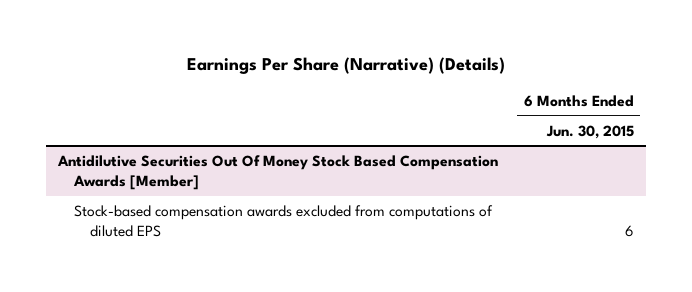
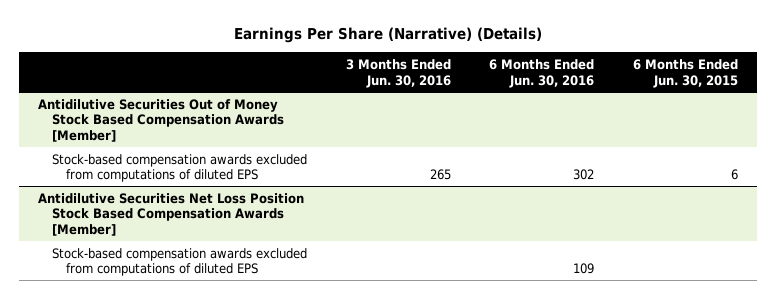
- | 6 Months Ended Jun. 30, 2015
+ | 3 Months Ended Jun. 30, 2016 | 6 Months Ended Jun. 30, 2016 | 6 Months Ended Jun. 30, 2015
- Antidilutive Securities Out Of Money Stock Based Compensation Awards [Member]
+ Antidilutive Securities Out of Money Stock Based Compensation Awards [Member]
+ Antidilutive Securities Net Loss Position Stock Based Compensation Awards [Member]
+ Stock-based compensation awards excluded from computations of diluted EPS | | 109 |

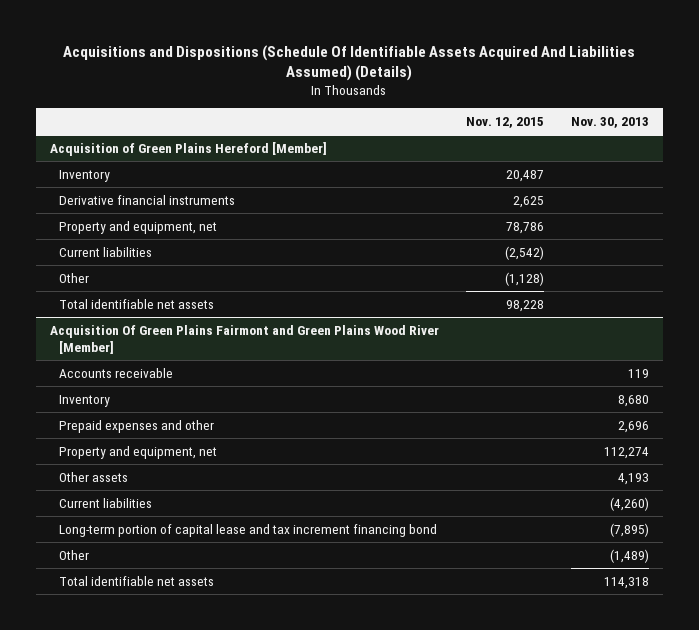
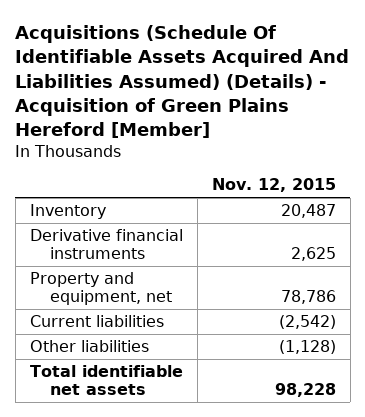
- Acquisitions and Dispositions (Schedule Of Identifiable Assets Acquired And Liabilities Assumed) (Details)
+ Acquisitions (Schedule Of Identifiable Assets Acquired And Liabilities Assumed) (Details) - Acquisition of Green Plains Hereford [Member]
- | Nov. 12, 2015 | Nov. 30, 2013
+ | Nov. 12, 2015
- Acquisition of Green Plains Hereford [Member]
- Other | (1,128) |
+ Other liabilities | (1,128)
- Acquisition Of Green Plains Fairmont and Green Plains Wood River [Member]
- Accounts receivable | | 119
- Inventory | | 8,680
- Prepaid expenses and other | | 2,696
- Property and equipment, net | | 112,274
- Other assets | | 4,193
- Current liabilities | | (4,260)
- Long-term portion of capital lease and tax increment financing bond | | (7,895)
- Other | | (1,489)
- Total identifiable net assets | | 114,318

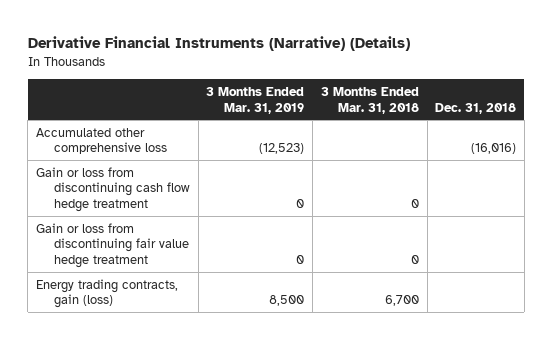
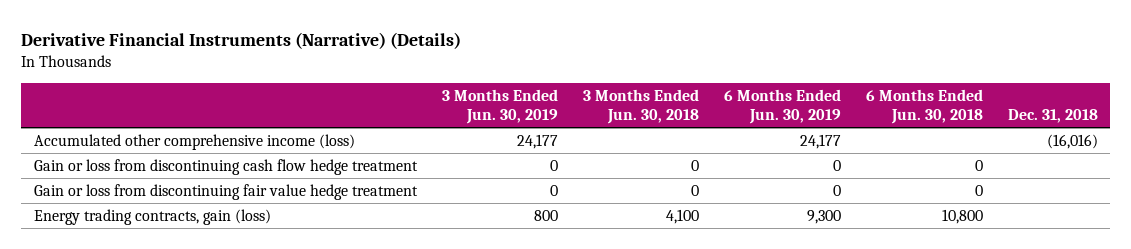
- | 3 Months Ended Mar. 31, 2019 | 3 Months Ended Mar. 31, 2018 | Dec. 31, 2018
+ | 3 Months Ended Jun. 30, 2019 | 3 Months Ended Jun. 30, 2018 | 6 Months Ended Jun. 30, 2019 | 6 Months Ended Jun. 30, 2018 | Dec. 31, 2018
- Accumulated other comprehensive loss | (12,523) | | (16,016)
+ Accumulated other comprehensive income (loss) | 24,177 | | 24,177 | | (16,016)

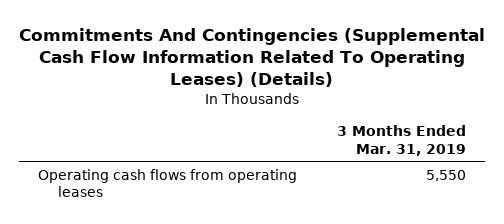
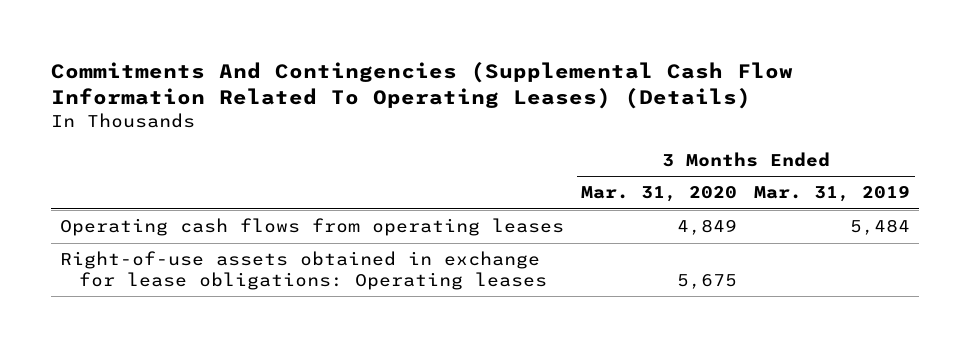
- | 3 Months Ended Mar. 31, 2019
+ | 3 Months Ended Mar. 31, 2020 | 3 Months Ended Mar. 31, 2019
- Operating cash flows from operating leases | 5,550
+ Operating cash flows from operating leases | 4,849 | 5,484
+ Right-of-use assets obtained in exchange for lease obligations: Operating leases | 5,675 |

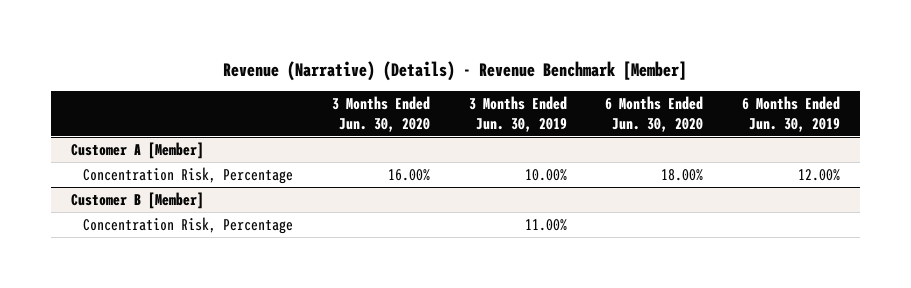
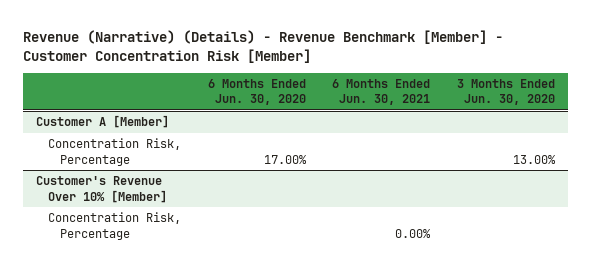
- Revenue (Narrative) (Details) - Revenue Benchmark [Member]
+ Revenue (Narrative) (Details) - Revenue Benchmark [Member] - Customer Concentration Risk [Member]
- | 3 Months Ended Jun. 30, 2020 | 3 Months Ended Jun. 30, 2019 | 6 Months Ended Jun. 30, 2020 | 6 Months Ended Jun. 30, 2019
+ | 6 Months Ended Jun. 30, 2020 | 6 Months Ended Jun. 30, 2021 | 3 Months Ended Jun. 30, 2020
@ Customer A [Member]
- Concentration Risk, Percentage | 16.00% | 10.00% | 18.00% | 12.00%
- Customer B [Member]
@ Customer A [Member]
+ Concentration Risk, Percentage | 17.00% | | 13.00%
+ Customer's Revenue Over 10% [Member]

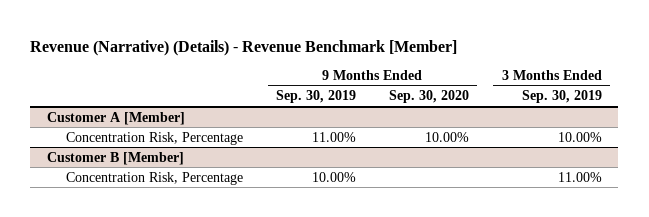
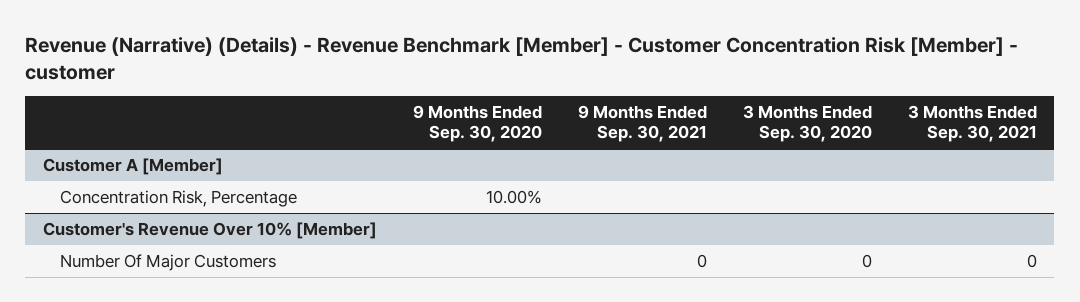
- Revenue (Narrative) (Details) - Revenue Benchmark [Member]
+ Revenue (Narrative) (Details) - Revenue Benchmark [Member] - Customer Concentration Risk [Member] - customer
- | 9 Months Ended Sep. 30, 2019 | 9 Months Ended Sep. 30, 2020 | 3 Months Ended Sep. 30, 2019
+ | 9 Months Ended Sep. 30, 2020 | 9 Months Ended Sep. 30, 2021 | 3 Months Ended Sep. 30, 2020 | 3 Months Ended Sep. 30, 2021
- Customer B [Member]
- Concentration Risk, Percentage | 10.00% | | 11.00%
+ Customer's Revenue Over 10% [Member]
+ Number Of Major Customers | | 0 | 0 | 0

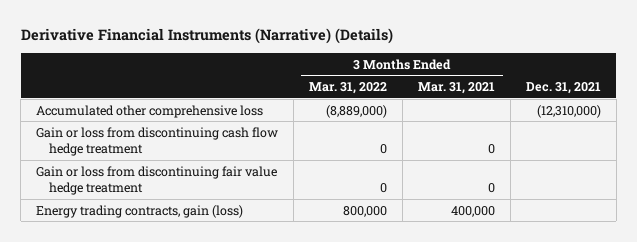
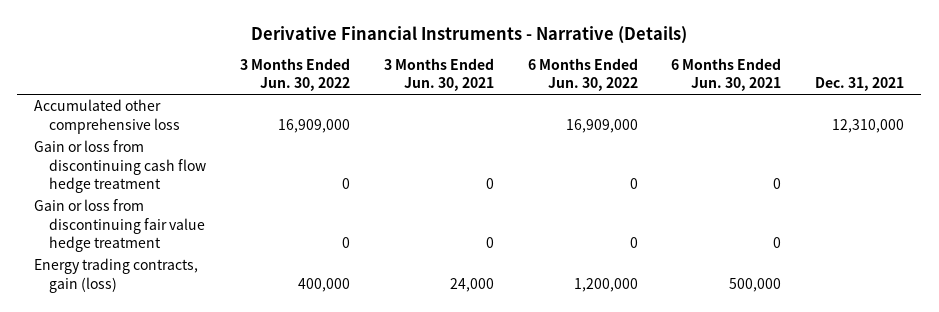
- Derivative Financial Instruments (Narrative) (Details)
+ Derivative Financial Instruments - Narrative (Details)
- | 3 Months Ended Mar. 31, 2022 | 3 Months Ended Mar. 31, 2021 | Dec. 31, 2021
+ | 3 Months Ended Jun. 30, 2022 | 3 Months Ended Jun. 30, 2021 | 6 Months Ended Jun. 30, 2022 | 6 Months Ended Jun. 30, 2021 | Dec. 31, 2021
- Accumulated other comprehensive loss | (8,889,000) | | (12,310,000)
+ Accumulated other comprehensive loss | 16,909,000 | | 16,909,000 | | 12,310,000

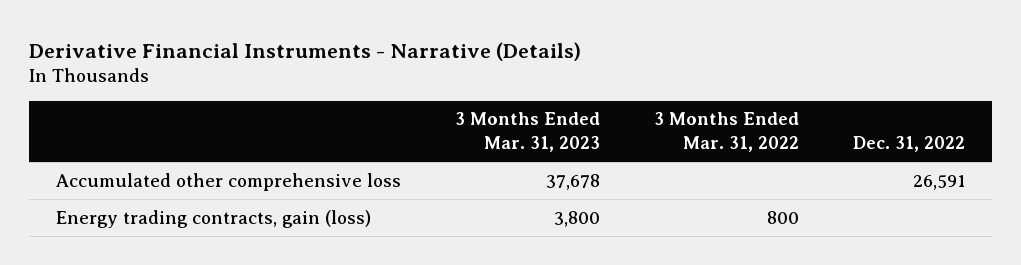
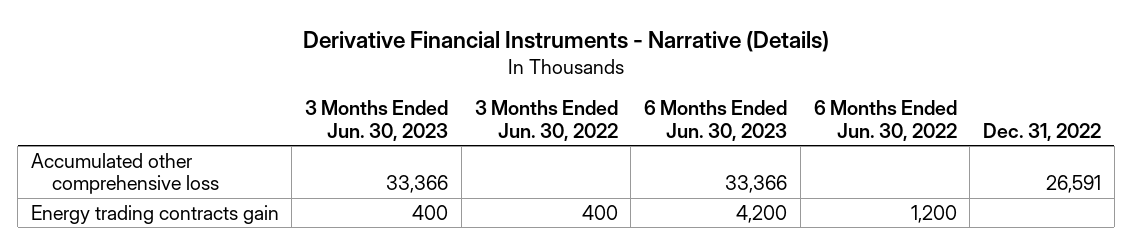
- | 3 Months Ended Mar. 31, 2023 | 3 Months Ended Mar. 31, 2022 | Dec. 31, 2022
+ | 3 Months Ended Jun. 30, 2023 | 3 Months Ended Jun. 30, 2022 | 6 Months Ended Jun. 30, 2023 | 6 Months Ended Jun. 30, 2022 | Dec. 31, 2022
- Energy trading contracts, gain (loss) | 3,800 | 800 |
+ Energy trading contracts gain | 400 | 400 | 4,200 | 1,200 |

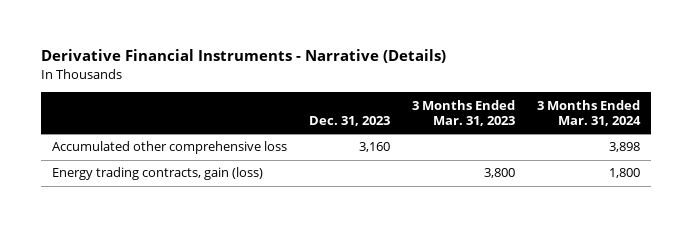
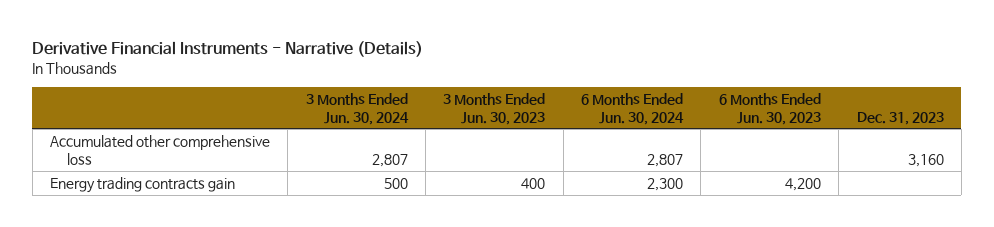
- | Dec. 31, 2023 | 3 Months Ended Mar. 31, 2023 | 3 Months Ended Mar. 31, 2024
+ | 3 Months Ended Jun. 30, 2024 | 3 Months Ended Jun. 30, 2023 | 6 Months Ended Jun. 30, 2024 | 6 Months Ended Jun. 30, 2023 | Dec. 31, 2023
- Energy trading contracts, gain (loss) | | 3,800 | 1,800
+ Energy trading contracts gain | 500 | 400 | 2,300 | 4,200 |

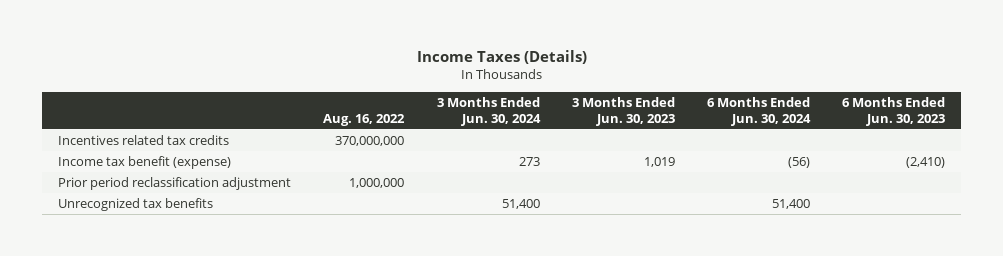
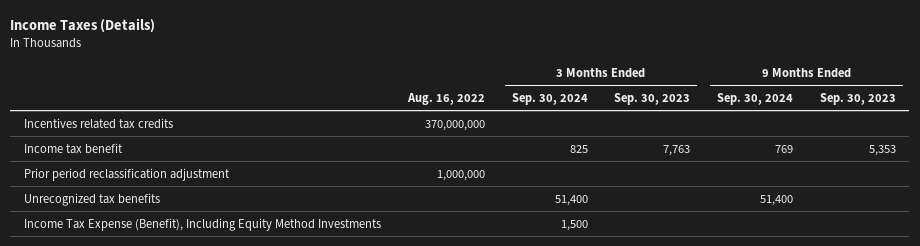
- | Aug. 16, 2022 | 3 Months Ended Jun. 30, 2024 | 3 Months Ended Jun. 30, 2023 | 6 Months Ended Jun. 30, 2024 | 6 Months Ended Jun. 30, 2023
+ | Aug. 16, 2022 | 3 Months Ended Sep. 30, 2024 | 3 Months Ended Sep. 30, 2023 | 9 Months Ended Sep. 30, 2024 | 9 Months Ended Sep. 30, 2023
- Income tax benefit (expense) | | 273 | 1,019 | (56) | (2,410)
+ Income tax benefit | | 825 | 7,763 | 769 | 5,353
+ Income Tax Expense (Benefit), Including Equity Method Investments | | 1,500 | | |

